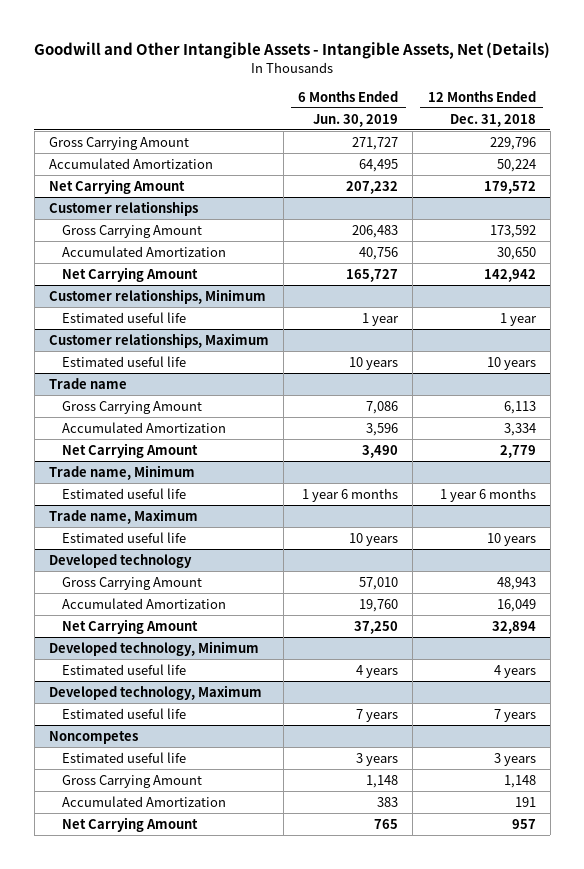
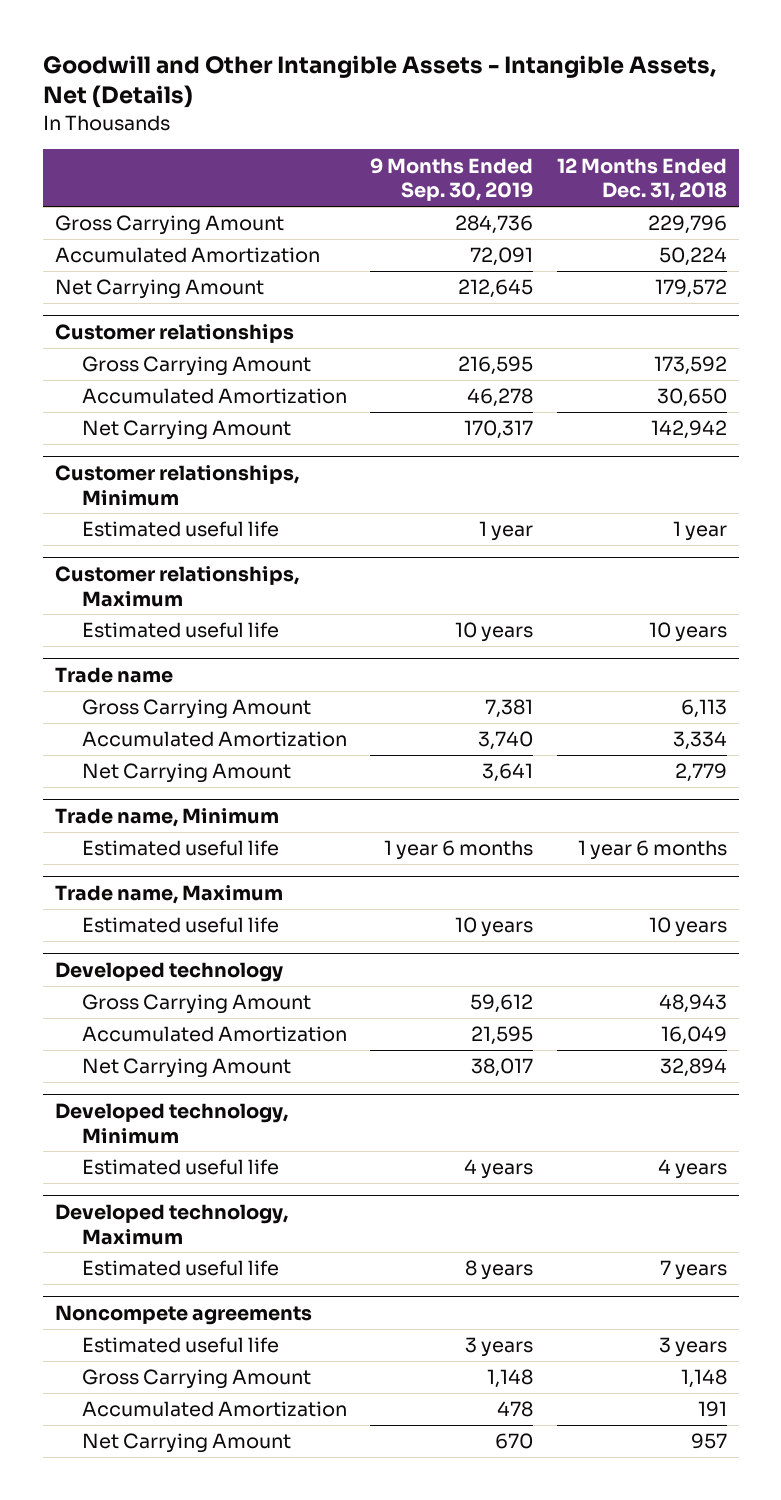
- | 6 Months Ended Jun. 30, 2019 | 12 Months Ended Dec. 31, 2018
+ | 9 Months Ended Sep. 30, 2019 | 12 Months Ended Dec. 31, 2018
- Noncompetes
+ Noncompete agreements

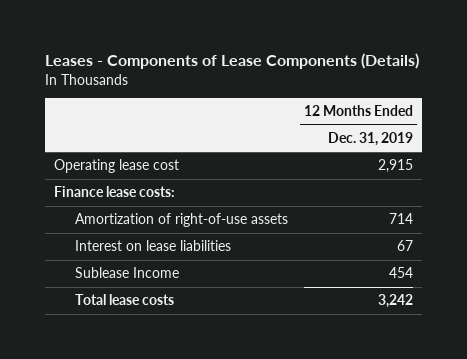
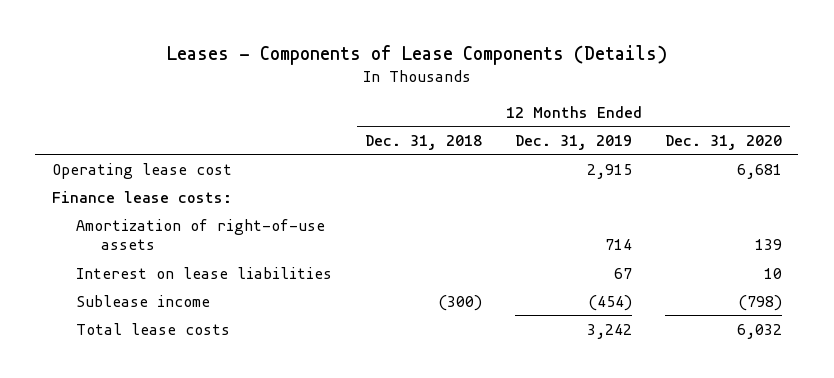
- | 12 Months Ended Dec. 31, 2019
+ | 12 Months Ended Dec. 31, 2018 | 12 Months Ended Dec. 31, 2019 | 12 Months Ended Dec. 31, 2020
- Sublease Income | 454
+ Sublease income | (300) | (454) | (798)

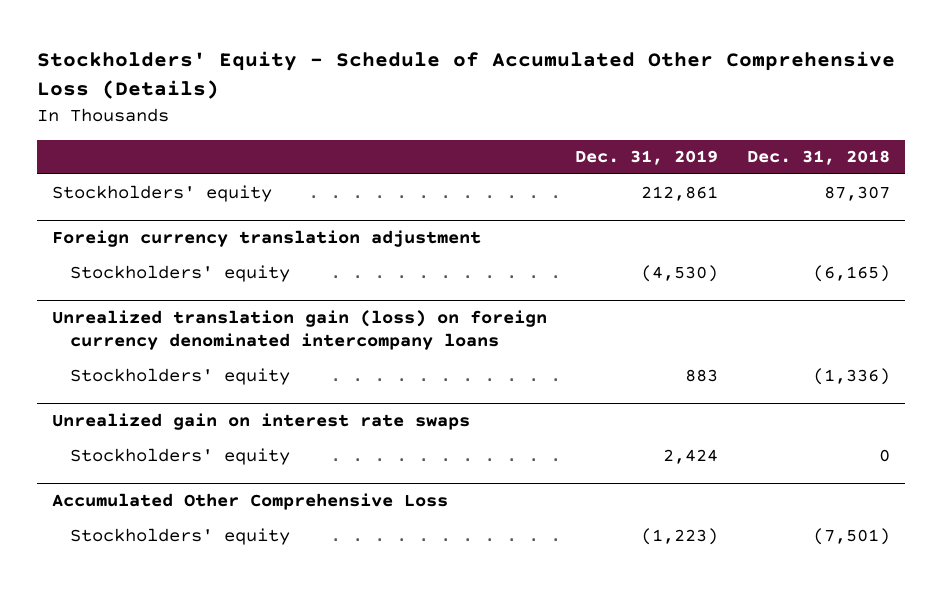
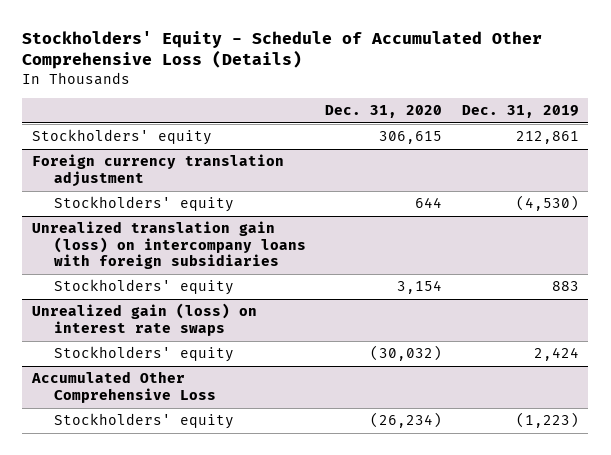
- | Dec. 31, 2019 | Dec. 31, 2018
+ | Dec. 31, 2020 | Dec. 31, 2019
- Unrealized translation gain (loss) on foreign currency denominated intercompany loans
+ Unrealized translation gain (loss) on intercompany loans with foreign subsidiaries
- Unrealized gain on interest rate swaps
+ Unrealized gain (loss) on interest rate swaps

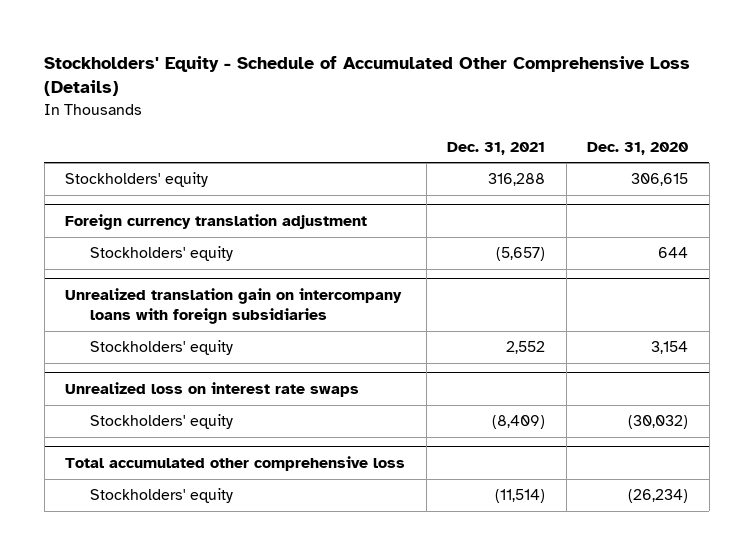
- | Dec. 31, 2020 | Dec. 31, 2019
+ | Dec. 31, 2021 | Dec. 31, 2020
- Unrealized translation gain (loss) on intercompany loans with foreign subsidiaries
+ Unrealized translation gain on intercompany loans with foreign subsidiaries
- Unrealized gain (loss) on interest rate swaps
+ Unrealized loss on interest rate swaps
- Accumulated Other Comprehensive Loss
+ Total accumulated other comprehensive loss

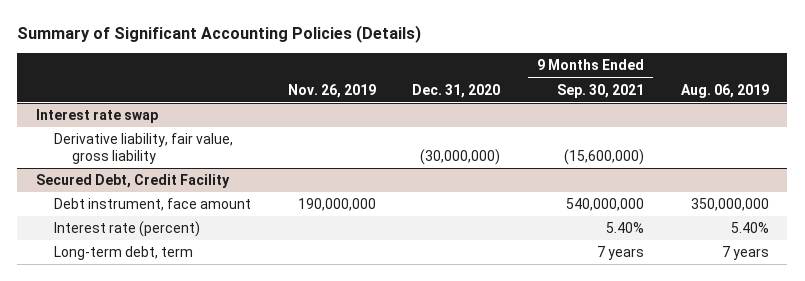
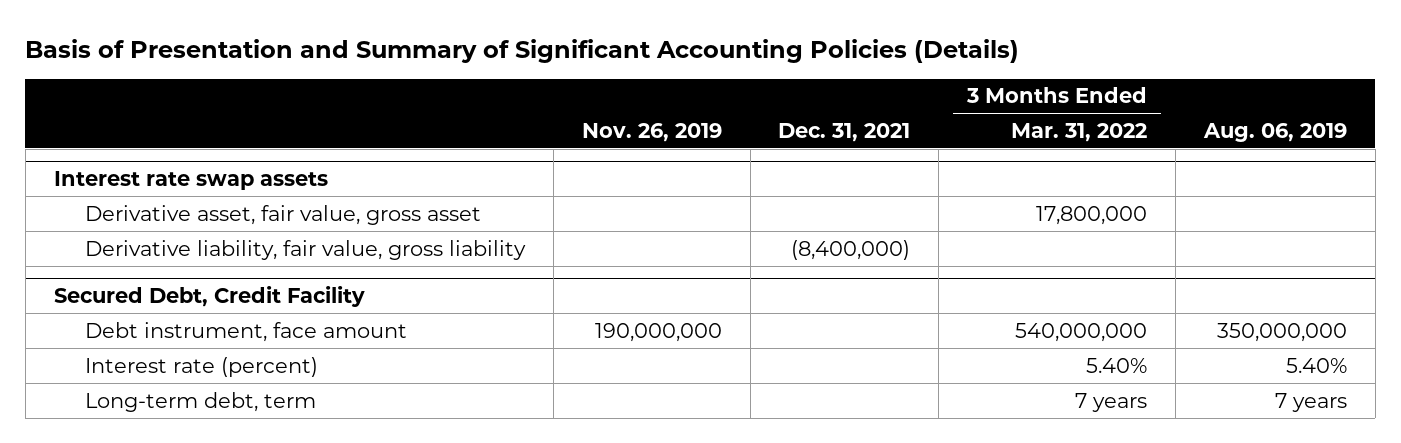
- Summary of Significant Accounting Policies (Details)
+ Basis of Presentation and Summary of Significant Accounting Policies (Details)
- | Nov. 26, 2019 | Dec. 31, 2020 | 9 Months Ended Sep. 30, 2021 | Aug. 06, 2019
+ | Nov. 26, 2019 | Dec. 31, 2021 | 3 Months Ended Mar. 31, 2022 | Aug. 06, 2019
- Interest rate swap
+ Interest rate swap assets
+ Derivative asset, fair value, gross asset | | | 17,800,000 |

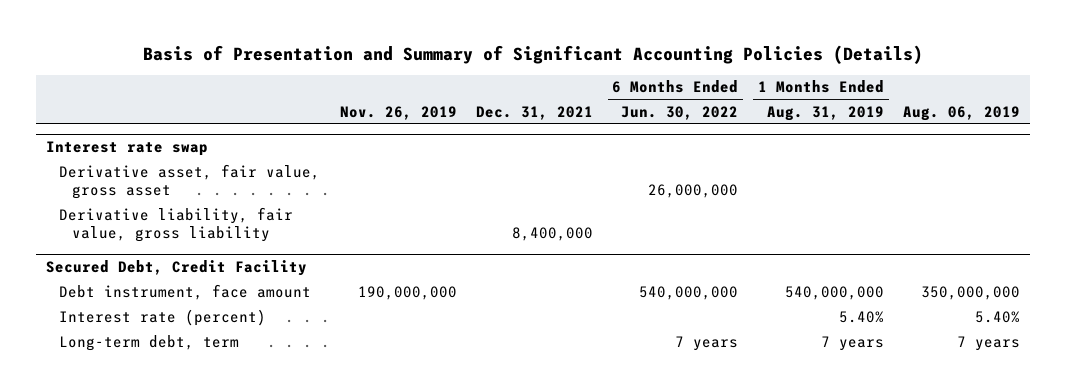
- | Nov. 26, 2019 | Dec. 31, 2021 | 3 Months Ended Mar. 31, 2022 | Aug. 06, 2019
+ | Nov. 26, 2019 | Dec. 31, 2021 | 6 Months Ended Jun. 30, 2022 | 1 Months Ended Aug. 31, 2019 | Aug. 06, 2019
- Interest rate swap assets
+ Interest rate swap
- Derivative liability, fair value, gross liability | | (8,400,000) | |
+ Derivative liability, fair value, gross liability | | 8,400,000 | | |

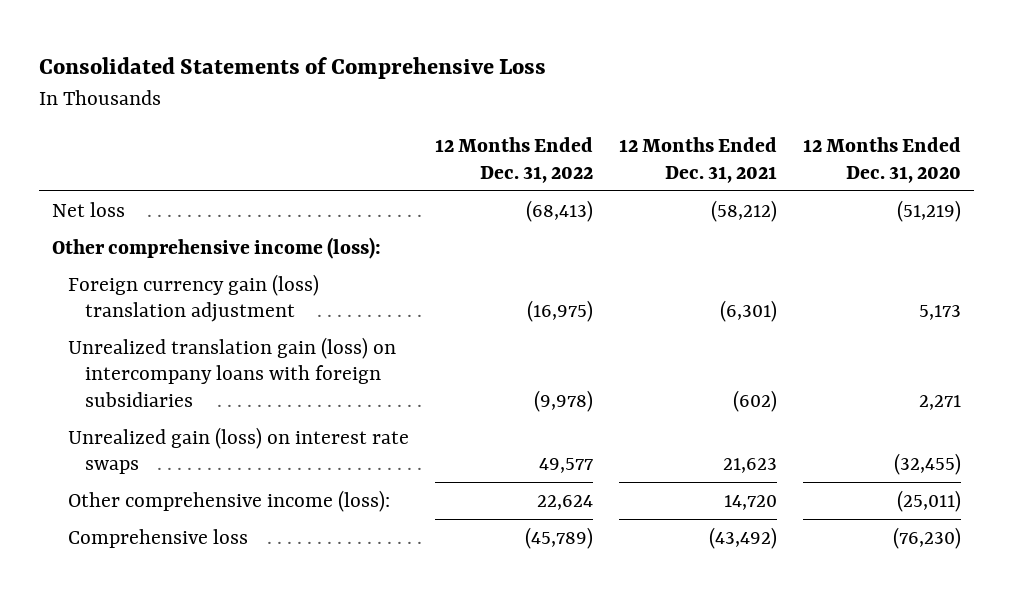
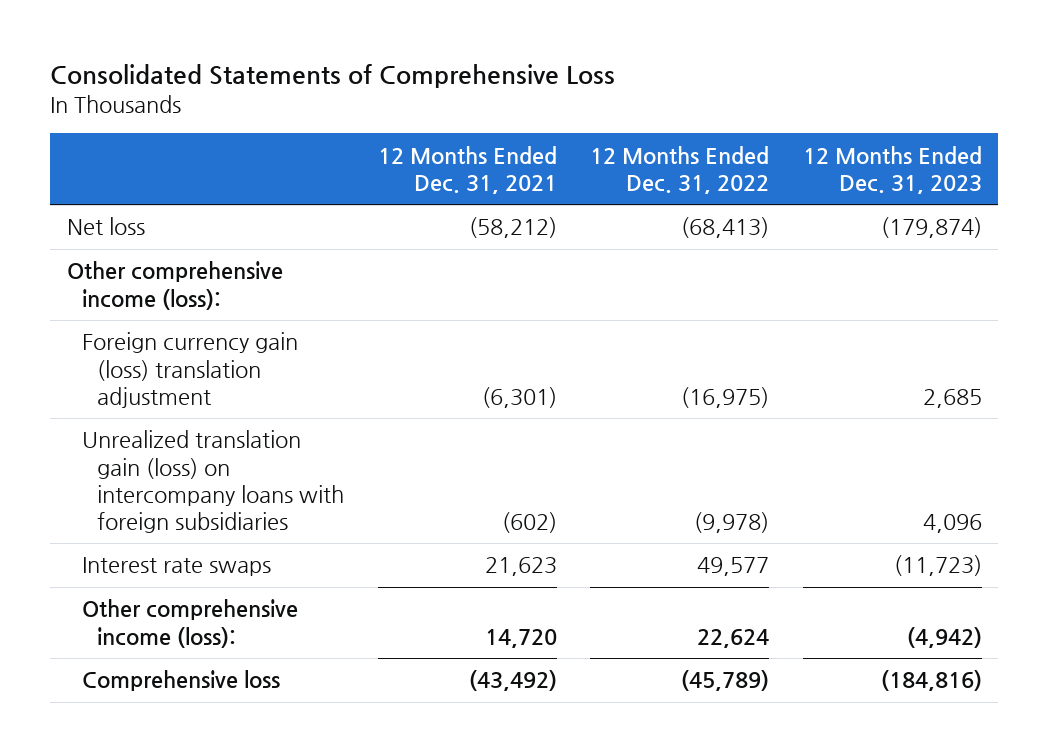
- | 12 Months Ended Dec. 31, 2022 | 12 Months Ended Dec. 31, 2021 | 12 Months Ended Dec. 31, 2020
+ | 12 Months Ended Dec. 31, 2021 | 12 Months Ended Dec. 31, 2022 | 12 Months Ended Dec. 31, 2023
- Unrealized gain (loss) on interest rate swaps | 49,577 | 21,623 | (32,455)
+ Interest rate swaps | 21,623 | 49,577 | (11,723)

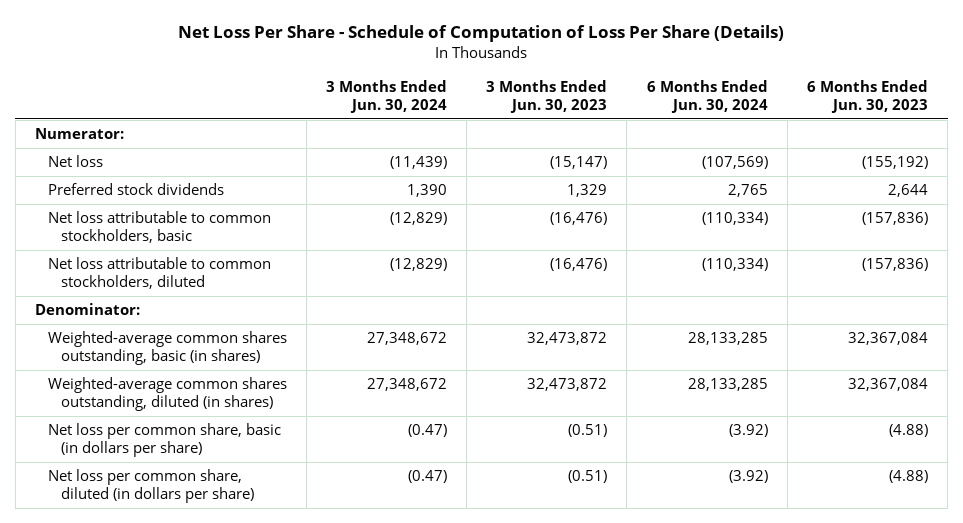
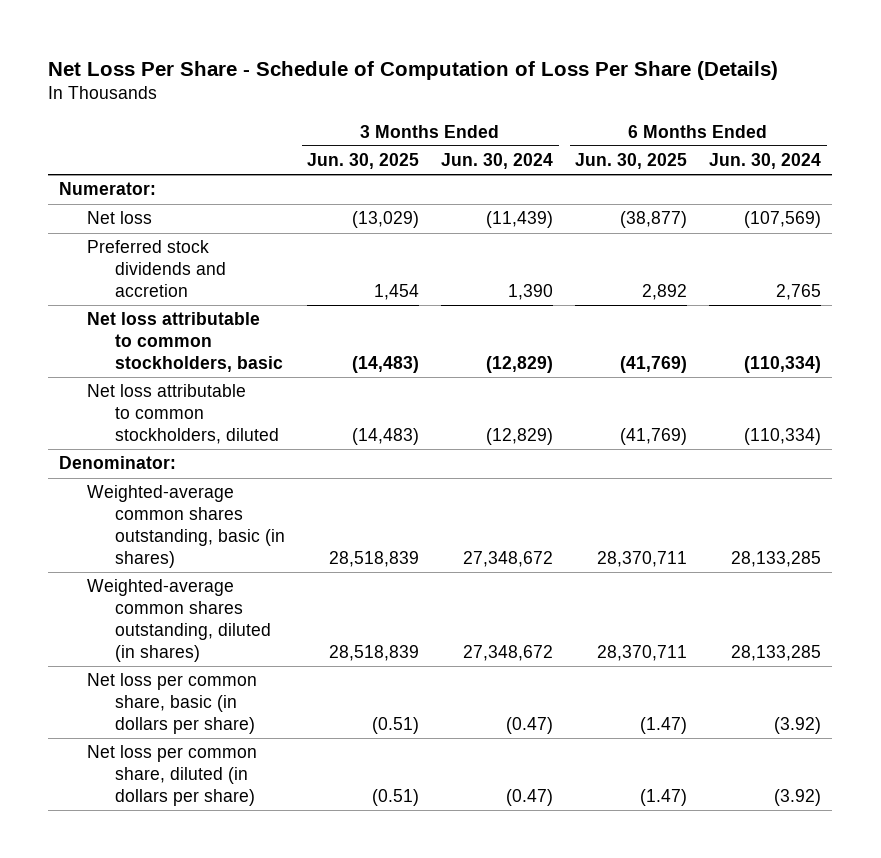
- | 3 Months Ended Jun. 30, 2024 | 3 Months Ended Jun. 30, 2023 | 6 Months Ended Jun. 30, 2024 | 6 Months Ended Jun. 30, 2023
+ | 3 Months Ended Jun. 30, 2025 | 3 Months Ended Jun. 30, 2024 | 6 Months Ended Jun. 30, 2025 | 6 Months Ended Jun. 30, 2024
- Preferred stock dividends | 1,390 | 1,329 | 2,765 | 2,644
+ Preferred stock dividends and accretion | 1,454 | 1,390 | 2,892 | 2,765

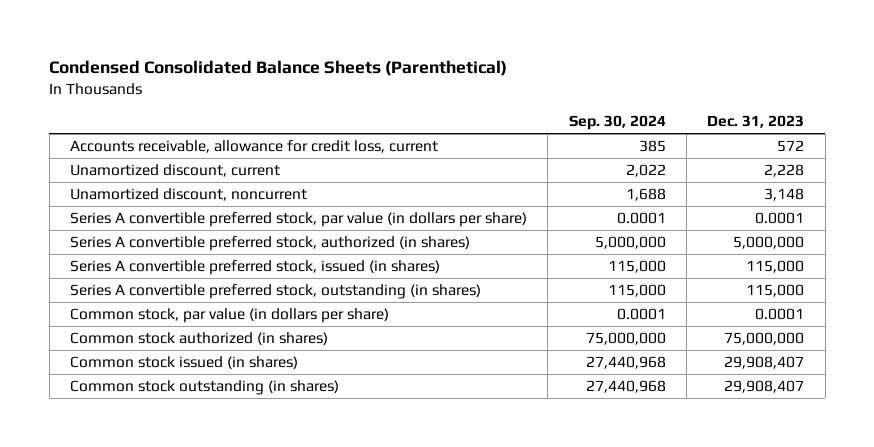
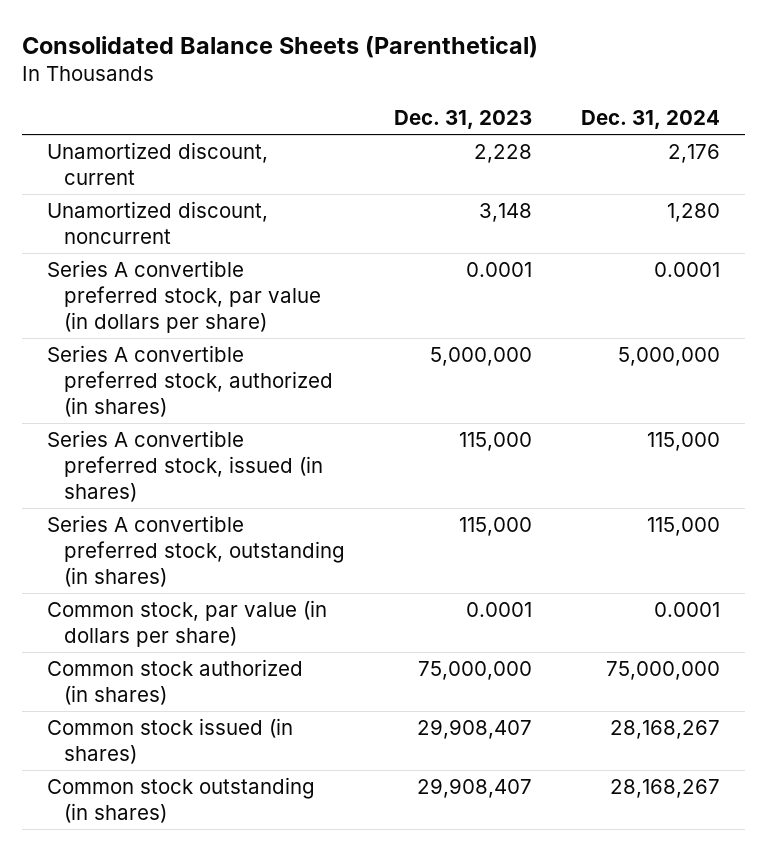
- Condensed Consolidated Balance Sheets (Parenthetical)
+ Consolidated Balance Sheets (Parenthetical)
- | Sep. 30, 2024 | Dec. 31, 2023
+ | Dec. 31, 2023 | Dec. 31, 2024
- Accounts receivable, allowance for credit loss, current | 385 | 572

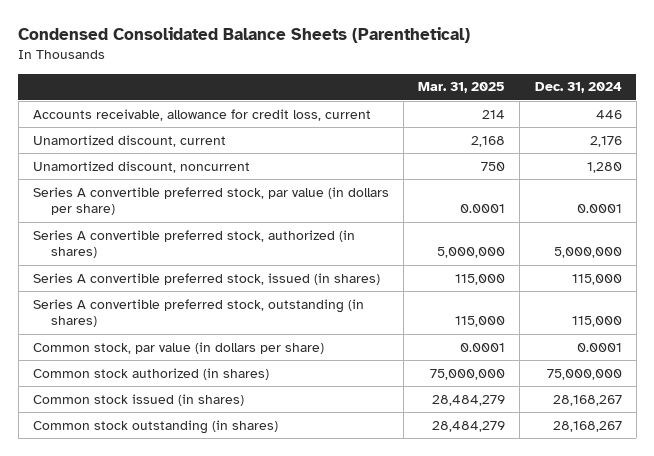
- Consolidated Balance Sheets (Parenthetical)
+ Condensed Consolidated Balance Sheets (Parenthetical)
- | Dec. 31, 2023 | Dec. 31, 2024
+ | Mar. 31, 2025 | Dec. 31, 2024
+ Accounts receivable, allowance for credit loss, current | 214 | 446

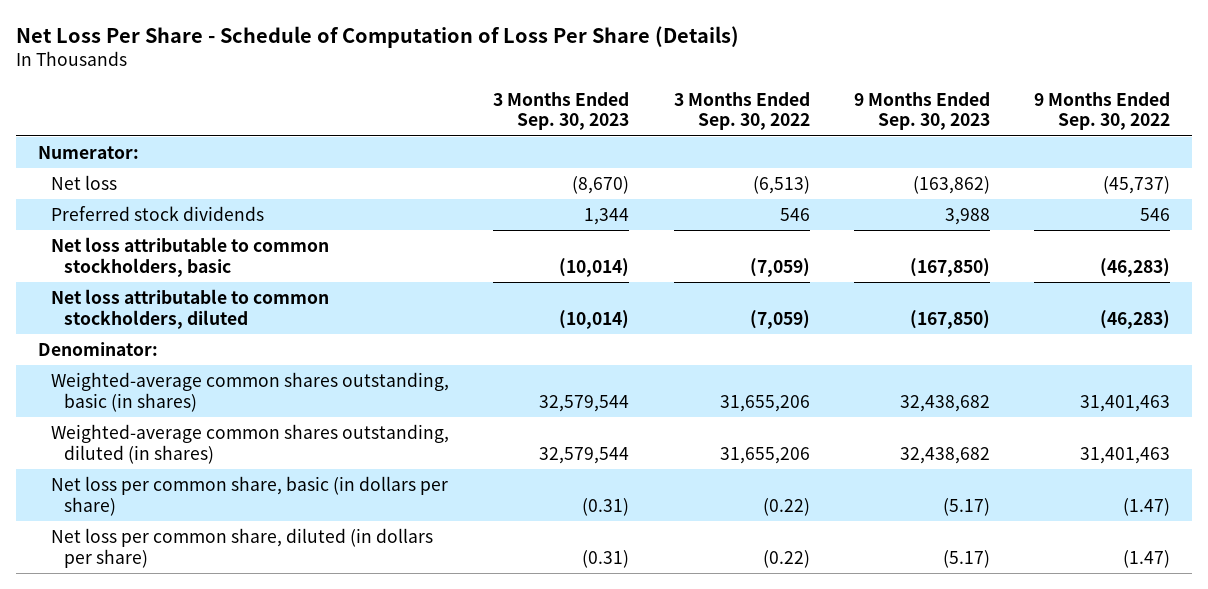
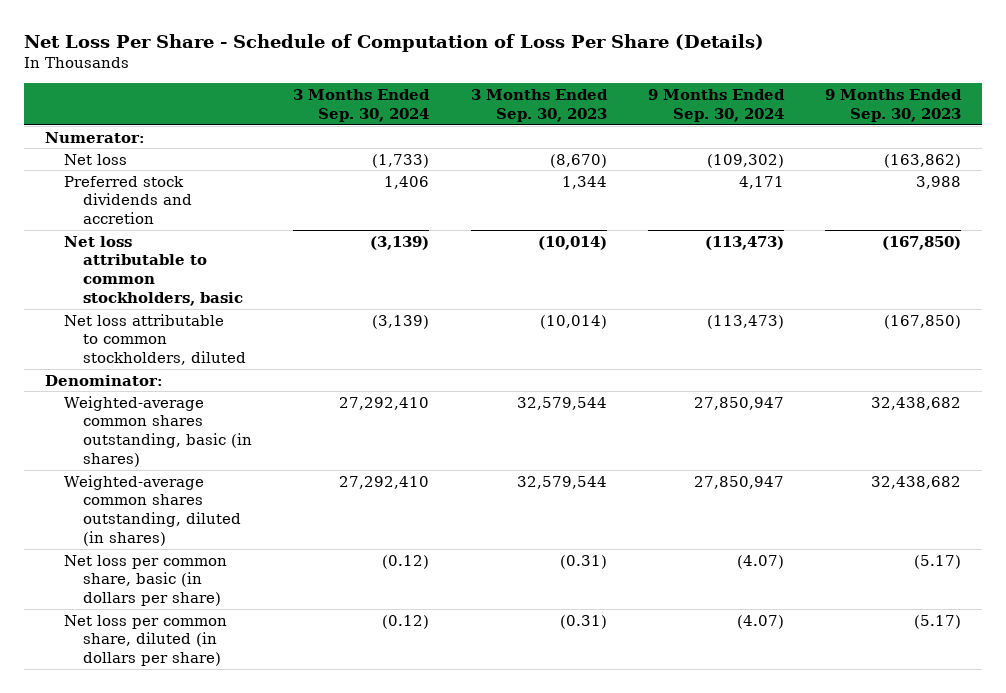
- | 3 Months Ended Sep. 30, 2023 | 3 Months Ended Sep. 30, 2022 | 9 Months Ended Sep. 30, 2023 | 9 Months Ended Sep. 30, 2022
+ | 3 Months Ended Sep. 30, 2024 | 3 Months Ended Sep. 30, 2023 | 9 Months Ended Sep. 30, 2024 | 9 Months Ended Sep. 30, 2023
- Preferred stock dividends | 1,344 | 546 | 3,988 | 546
+ Preferred stock dividends and accretion | 1,406 | 1,344 | 4,171 | 3,988

